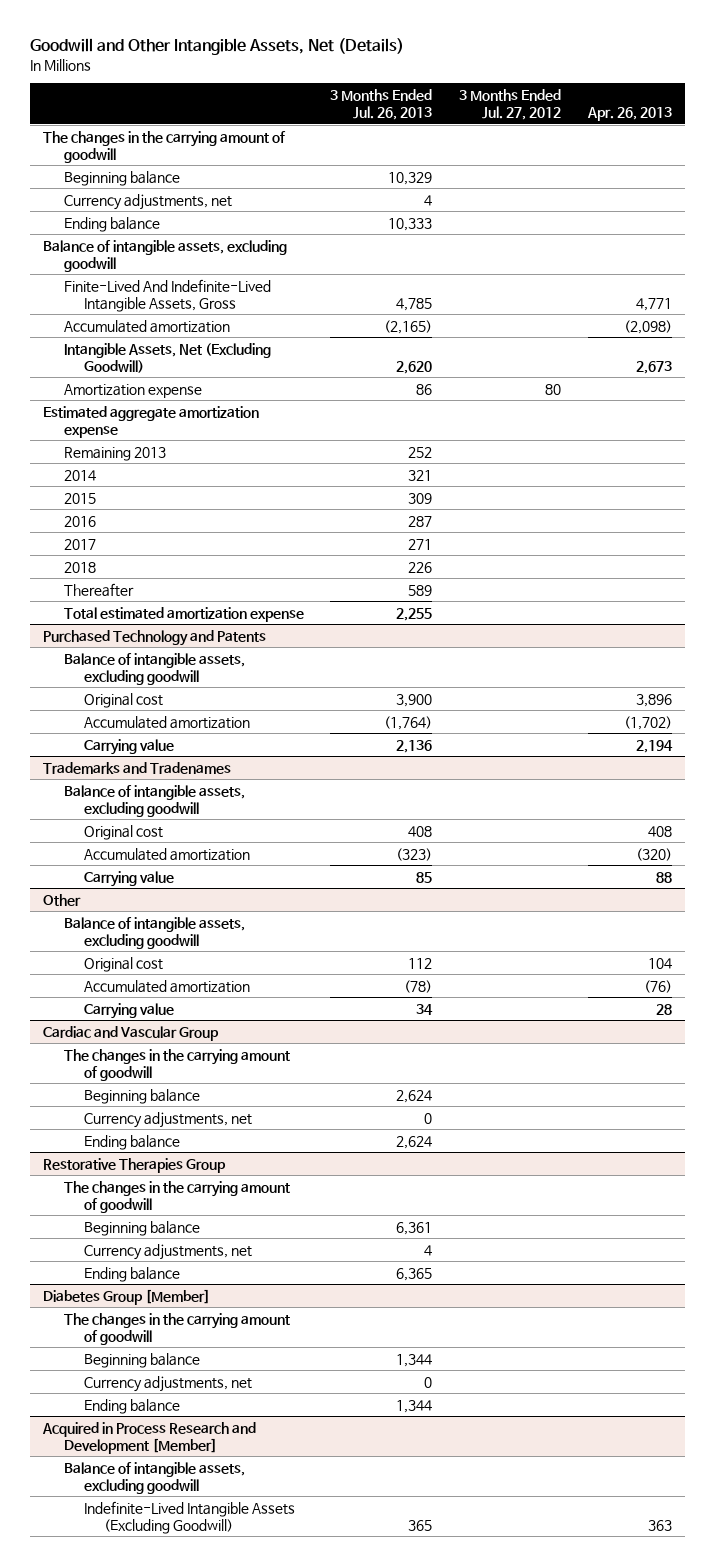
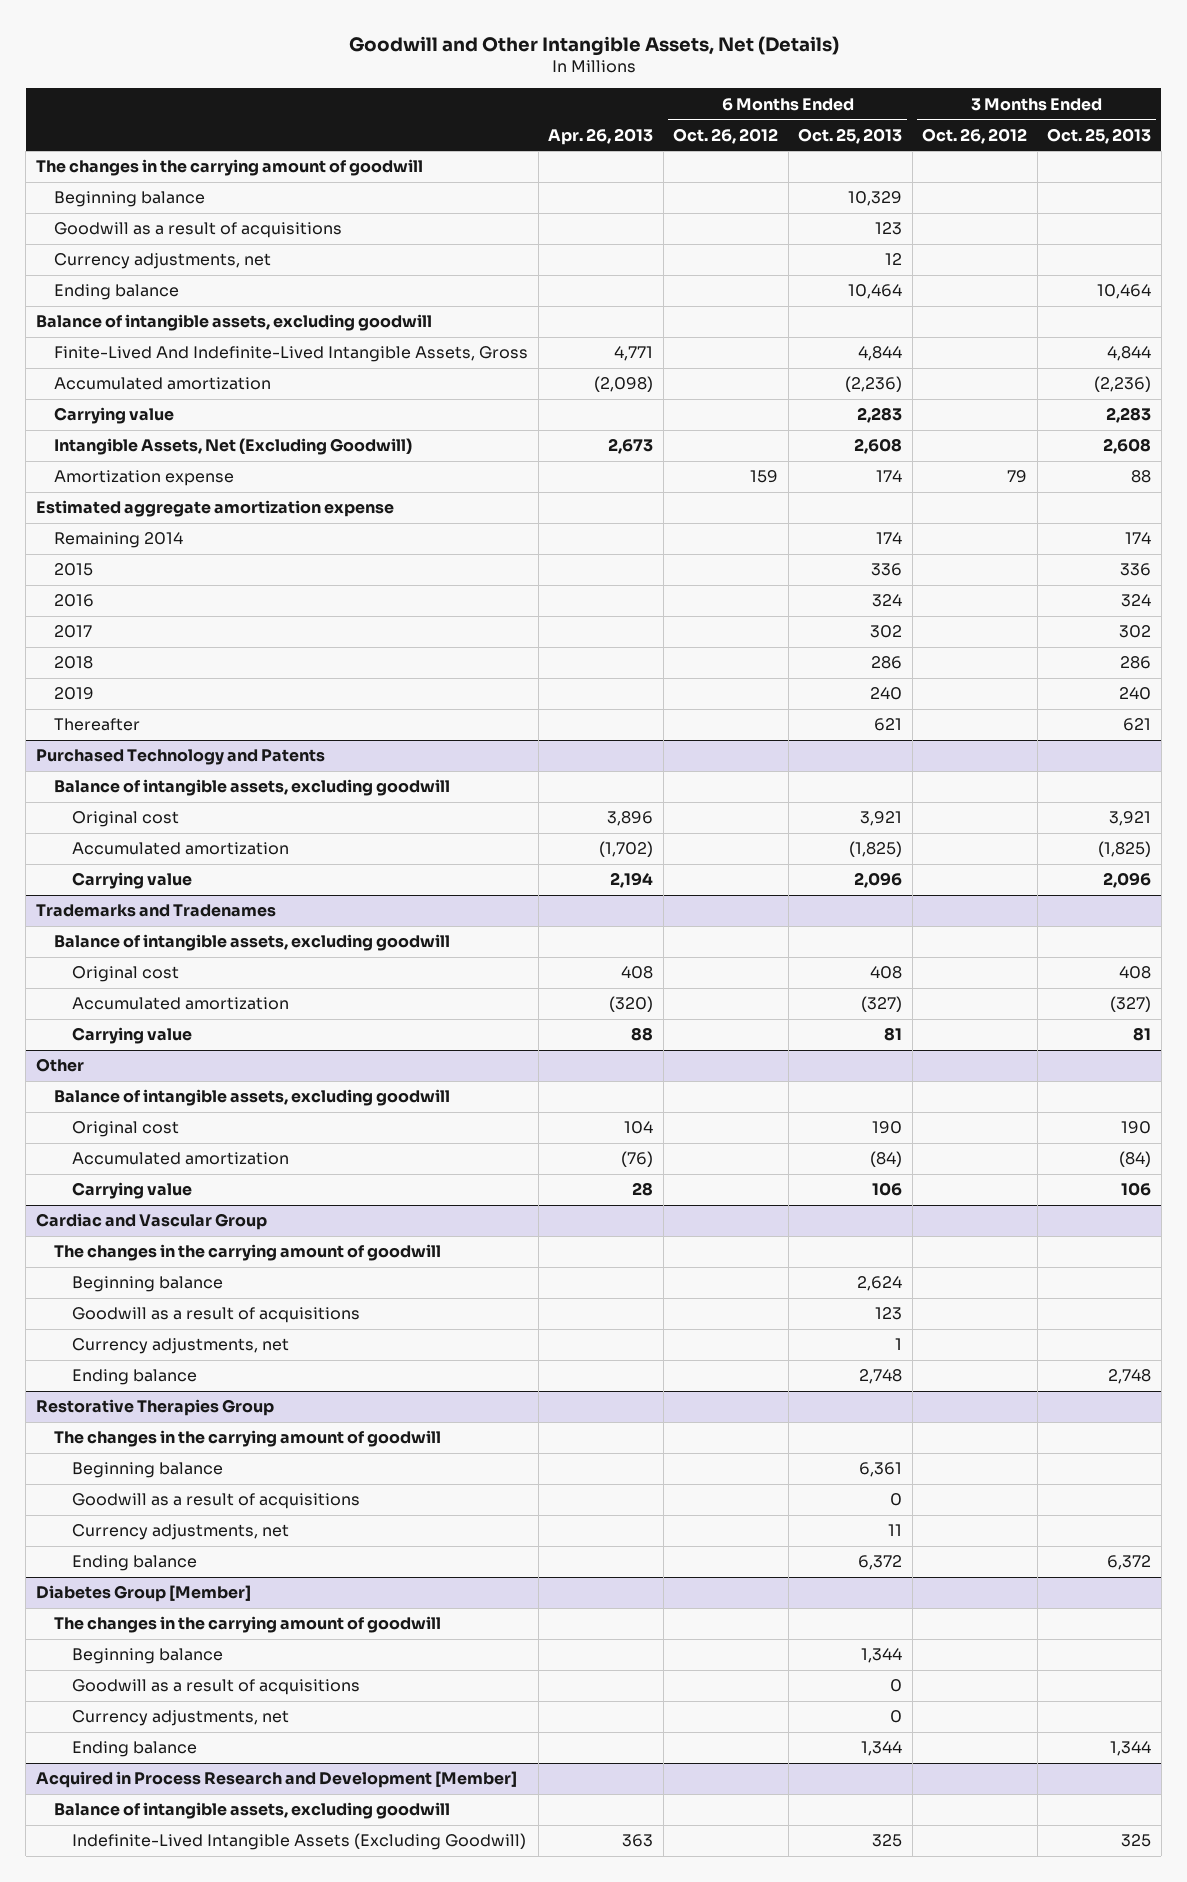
- | 3 Months Ended Jul. 26, 2013 | 3 Months Ended Jul. 27, 2012 | Apr. 26, 2013
+ | Apr. 26, 2013 | 6 Months Ended Oct. 26, 2012 | 6 Months Ended Oct. 25, 2013 | 3 Months Ended Oct. 26, 2012 | 3 Months Ended Oct. 25, 2013
+ Goodwill as a result of acquisitions | | | 123 | |
+ Carrying value | | | 2,283 | | 2,283
- Remaining 2013 | 252 | |
- 2014 | 321 | |
+ Remaining 2014 | | | 174 | | 174
+ 2019 | | | 240 | | 240
- Total estimated amortization expense | 2,255 | |
@ Cardiac and Vascular Group
+ Goodwill as a result of acquisitions | | | 123 | |
@ Restorative Therapies Group
+ Goodwill as a result of acquisitions | | | 0 | |
@ Diabetes Group [Member]
+ Goodwill as a result of acquisitions | | | 0 | |

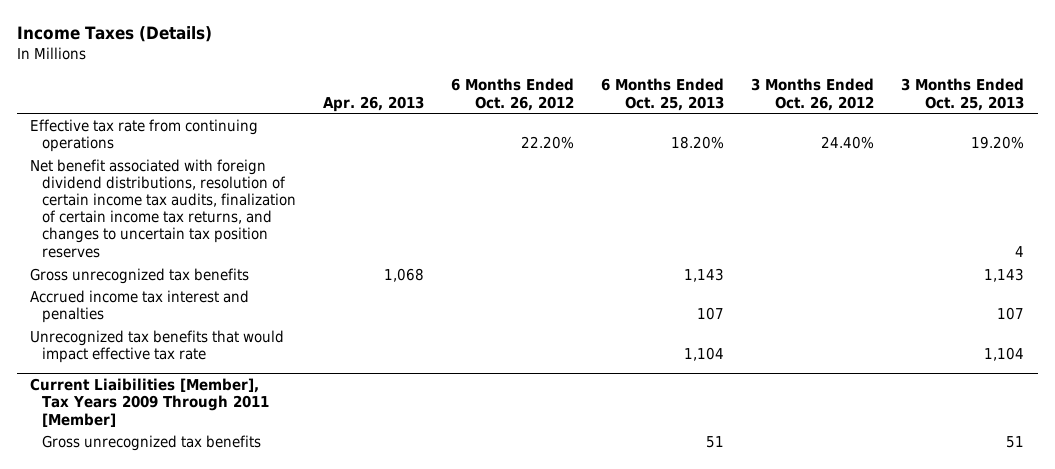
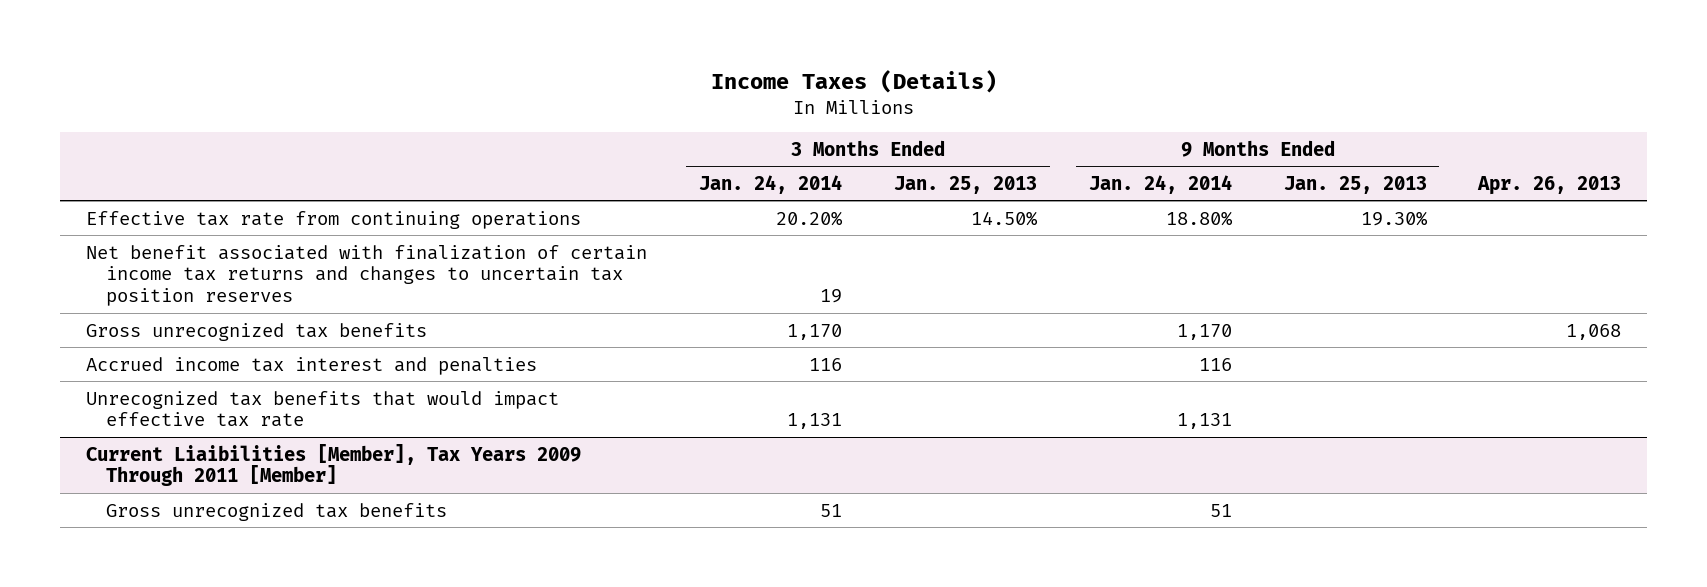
- | Apr. 26, 2013 | 6 Months Ended Oct. 26, 2012 | 6 Months Ended Oct. 25, 2013 | 3 Months Ended Oct. 26, 2012 | 3 Months Ended Oct. 25, 2013
+ | 3 Months Ended Jan. 24, 2014 | 3 Months Ended Jan. 25, 2013 | 9 Months Ended Jan. 24, 2014 | 9 Months Ended Jan. 25, 2013 | Apr. 26, 2013
- Net benefit associated with foreign dividend distributions, resolution of certain income tax audits, finalization of certain income tax returns, and changes to uncertain tax position reserves | | | | | 4
+ Net benefit associated with finalization of certain income tax returns and changes to uncertain tax position reserves | 19 | | | |

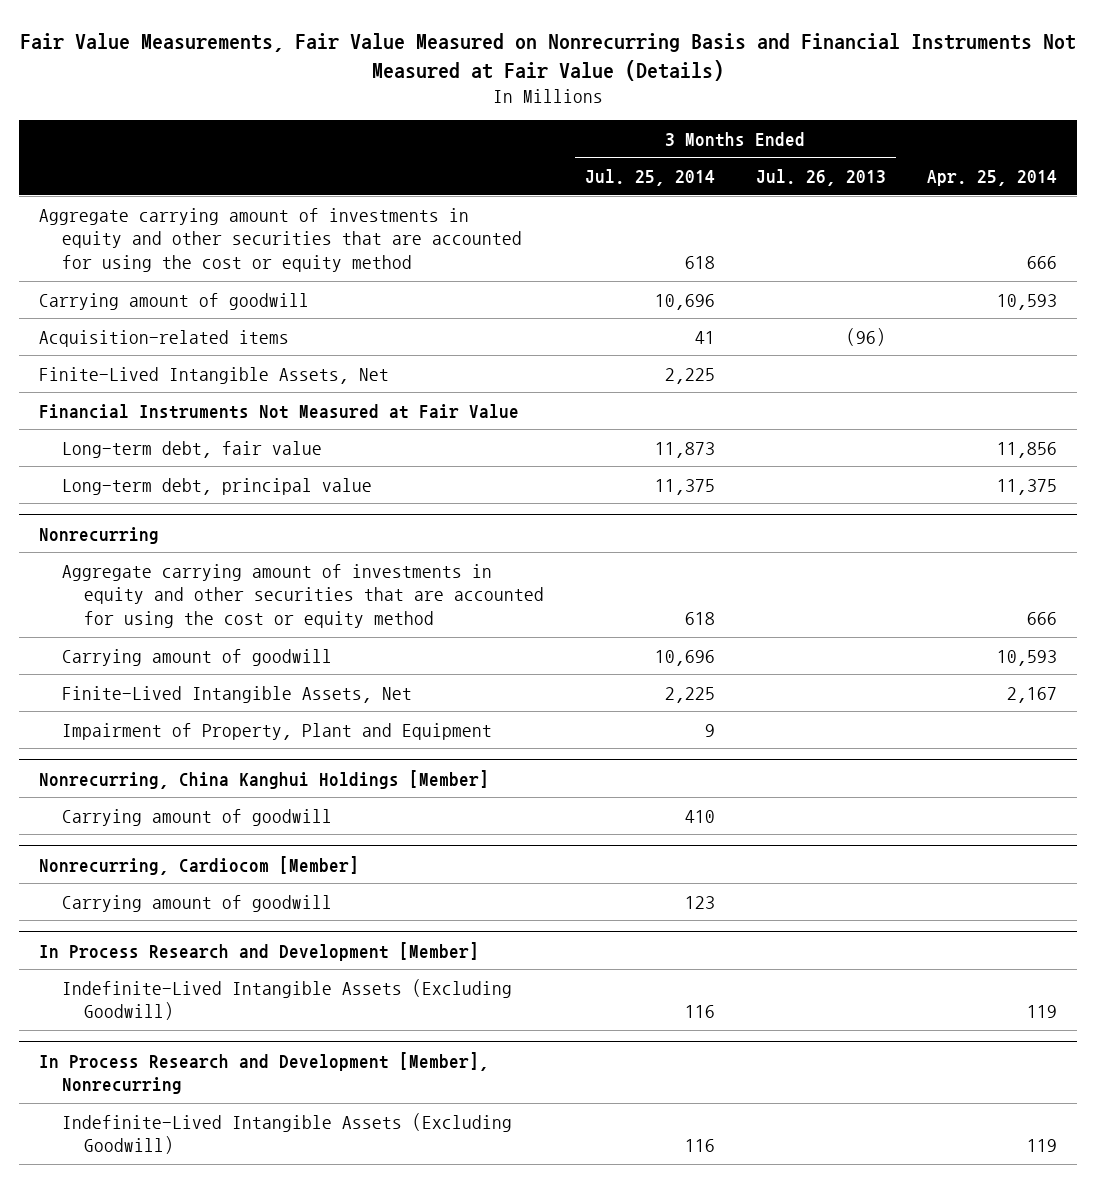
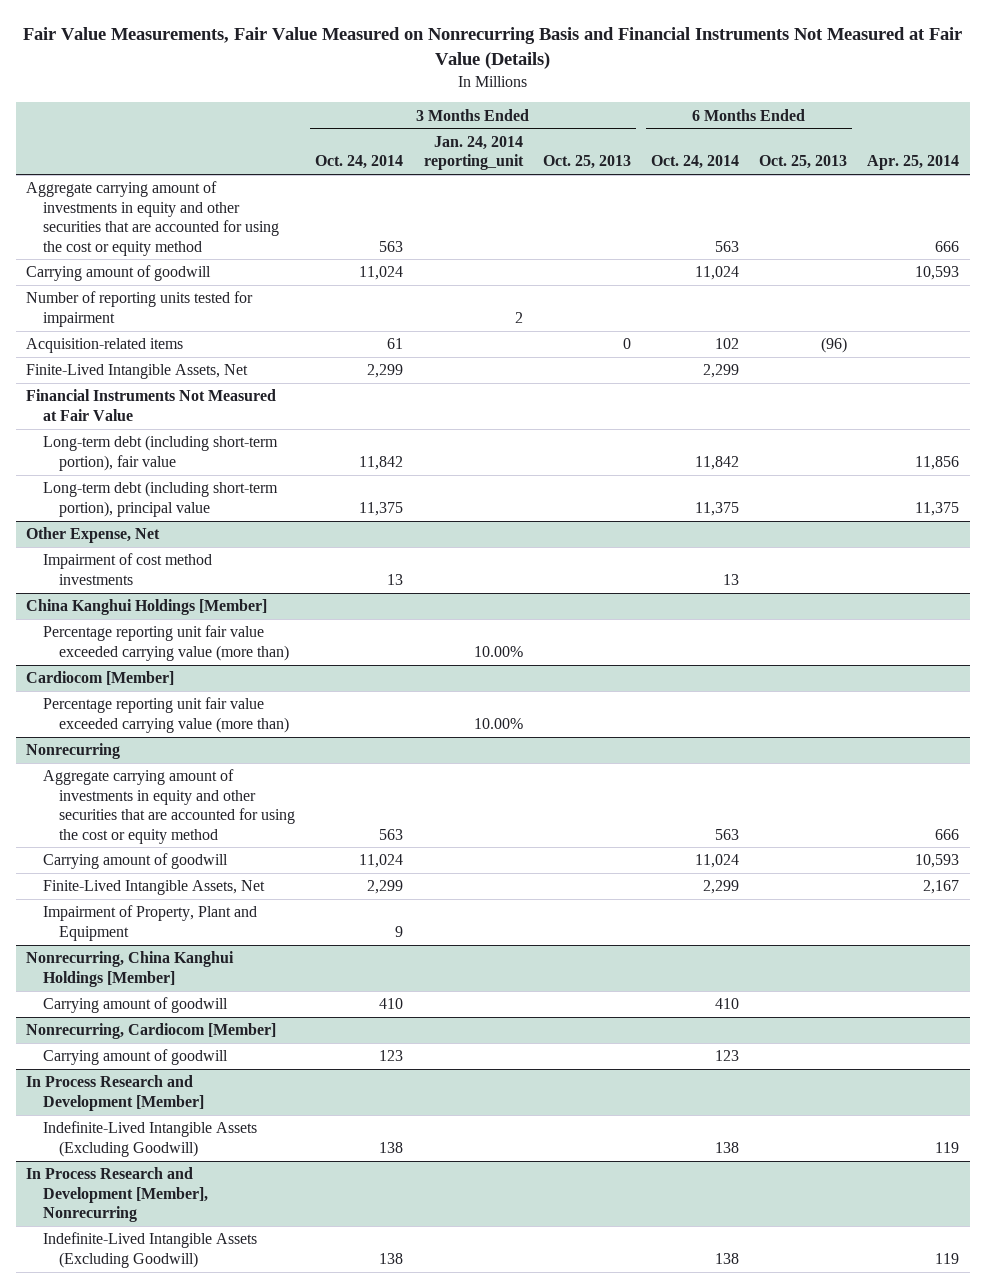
- | 3 Months Ended Jul. 25, 2014 | 3 Months Ended Jul. 26, 2013 | Apr. 25, 2014
+ | 3 Months Ended Oct. 24, 2014 | 3 Months Ended Jan. 24, 2014 reporting_unit | 3 Months Ended Oct. 25, 2013 | 6 Months Ended Oct. 24, 2014 | 6 Months Ended Oct. 25, 2013 | Apr. 25, 2014
+ Number of reporting units tested for impairment | | 2 | | | |
- Long-term debt, fair value | 11,873 | | 11,856
- Long-term debt, principal value | 11,375 | | 11,375
+ Long-term debt (including short-term portion), fair value | 11,842 | | | 11,842 | | 11,856
+ Long-term debt (including short-term portion), principal value | 11,375 | | | 11,375 | | 11,375
+ Other Expense, Net
+ Impairment of cost method investments | 13 | | | 13 | |
+ China Kanghui Holdings [Member]
+ Percentage reporting unit fair value exceeded carrying value (more than) | | 10.00% | | | |
+ Cardiocom [Member]
+ Percentage reporting unit fair value exceeded carrying value (more than) | | 10.00% | | | |

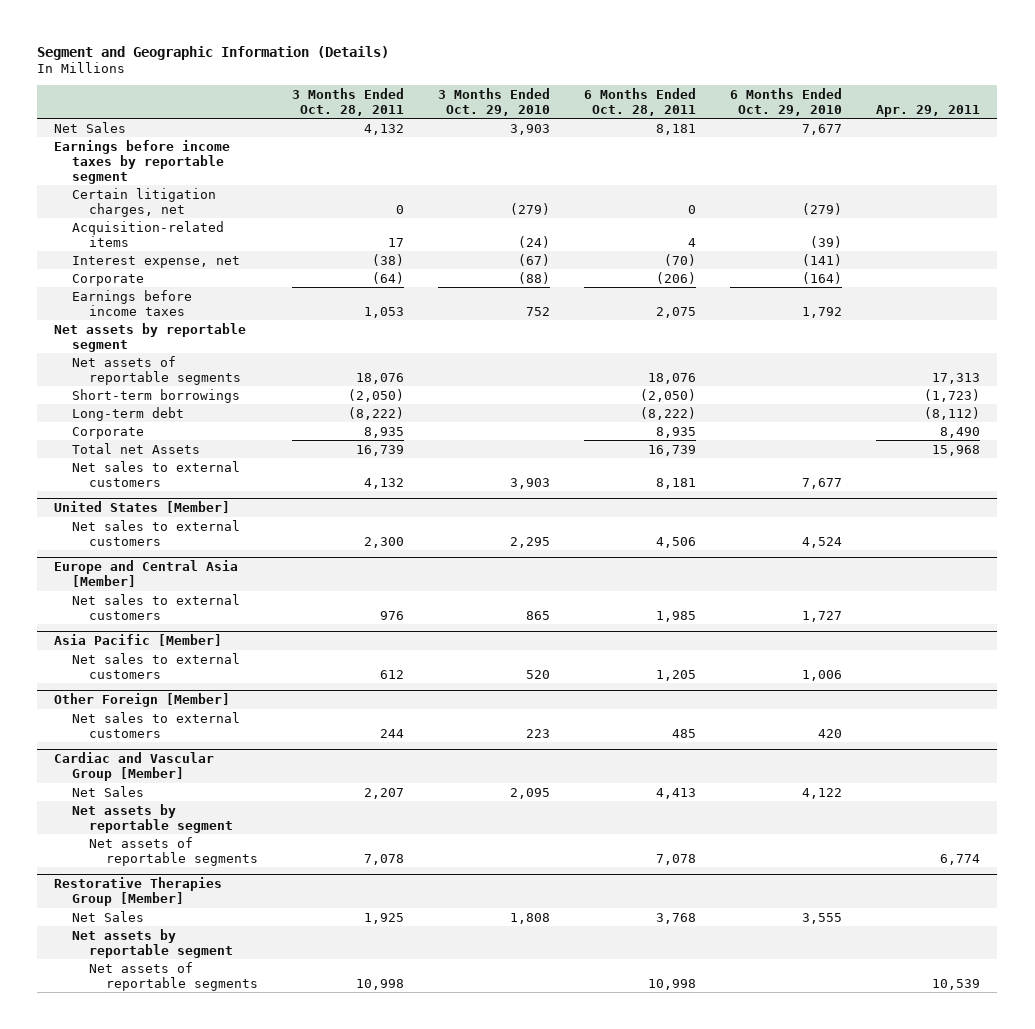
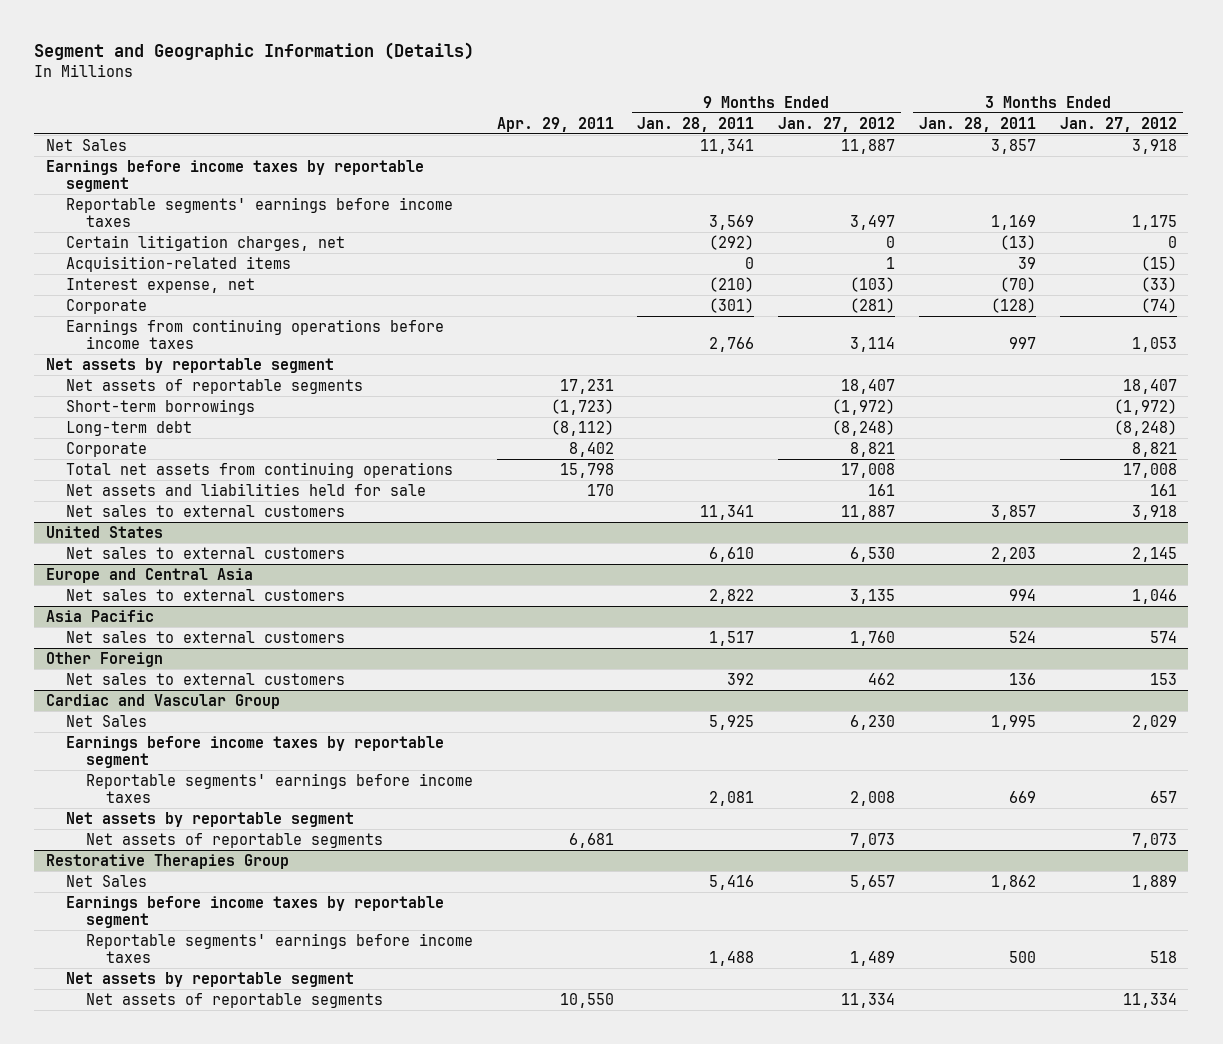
- | 3 Months Ended Oct. 28, 2011 | 3 Months Ended Oct. 29, 2010 | 6 Months Ended Oct. 28, 2011 | 6 Months Ended Oct. 29, 2010 | Apr. 29, 2011
+ | Apr. 29, 2011 | 9 Months Ended Jan. 28, 2011 | 9 Months Ended Jan. 27, 2012 | 3 Months Ended Jan. 28, 2011 | 3 Months Ended Jan. 27, 2012
+ Reportable segments' earnings before income taxes | | 3,569 | 3,497 | 1,169 | 1,175
- Earnings before income taxes | 1,053 | 752 | 2,075 | 1,792 |
+ Earnings from continuing operations before income taxes | | 2,766 | 3,114 | 997 | 1,053
- Net assets of reportable segments | 18,076 | | 18,076 | | 17,313
+ Net assets of reportable segments | 17,231 | | 18,407 | | 18,407
- Corporate | 8,935 | | 8,935 | | 8,490
- Total net Assets | 16,739 | | 16,739 | | 15,968
+ Corporate | 8,402 | | 8,821 | | 8,821
+ Total net assets from continuing operations | 15,798 | | 17,008 | | 17,008
+ Net assets and liabilities held for sale | 170 | | 161 | | 161
- United States [Member]
+ United States
- Europe and Central Asia [Member]
+ Europe and Central Asia
- Asia Pacific [Member]
+ Asia Pacific
- Other Foreign [Member]
+ Other Foreign
- Cardiac and Vascular Group [Member]
+ Cardiac and Vascular Group
+ Earnings before income taxes by reportable segment
+ Reportable segments' earnings before income taxes | | 2,081 | 2,008 | 669 | 657
- Net assets of reportable segments | 7,078 | | 7,078 | | 6,774
- Restorative Therapies Group [Member]
+ Net assets of reportable segments | 6,681 | | 7,073 | | 7,073
+ Restorative Therapies Group
+ Earnings before income taxes by reportable segment
+ Reportable segments' earnings before income taxes | | 1,488 | 1,489 | 500 | 518
- Net assets of reportable segments | 10,998 | | 10,998 | | 10,539
+ Net assets of reportable segments | 10,550 | | 11,334 | | 11,334

